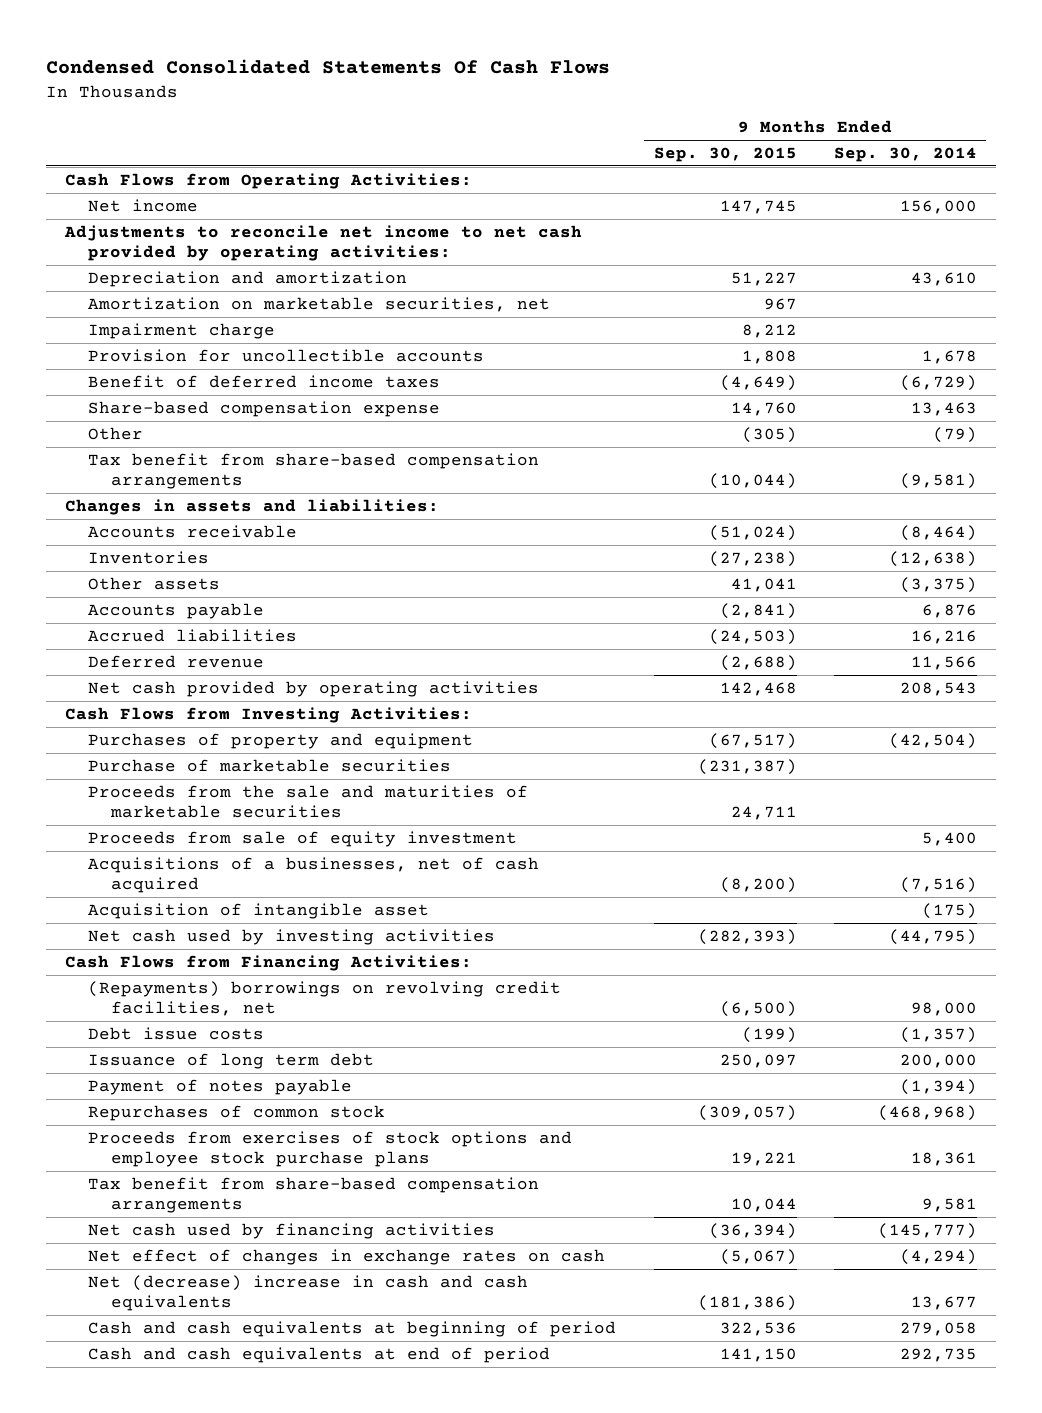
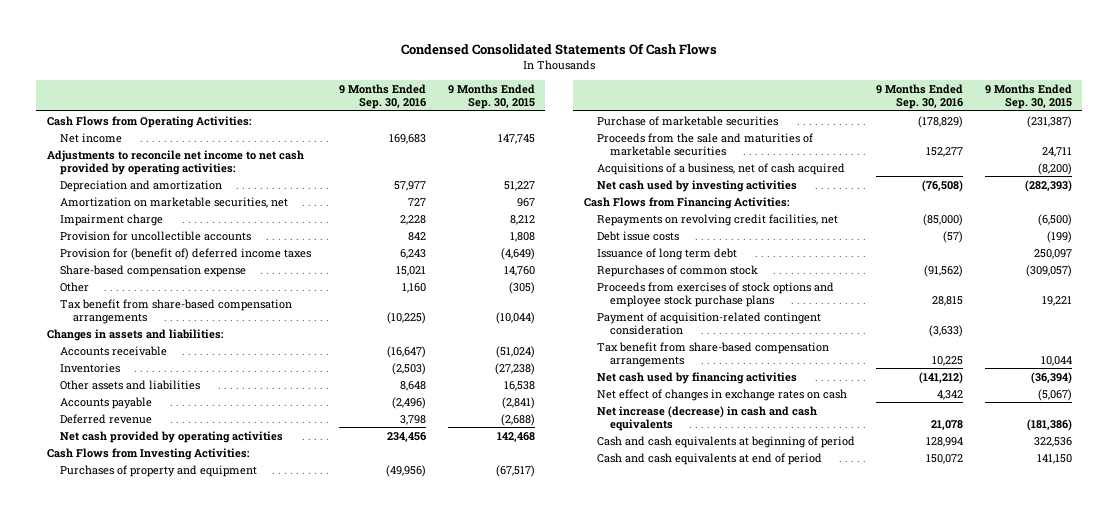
- | 9 Months Ended Sep. 30, 2015 | 9 Months Ended Sep. 30, 2014
+ | 9 Months Ended Sep. 30, 2016 | 9 Months Ended Sep. 30, 2015
- Benefit of deferred income taxes | (4,649) | (6,729)
+ Provision for (benefit of) deferred income taxes | 6,243 | (4,649)
- Other assets | 41,041 | (3,375)
+ Other assets and liabilities | 8,648 | 16,538
- Accrued liabilities | (24,503) | 16,216
- Proceeds from sale of equity investment | | 5,400
- Acquisitions of a businesses, net of cash acquired | (8,200) | (7,516)
- Acquisition of intangible asset | | (175)
+ Acquisitions of a business, net of cash acquired | | (8,200)
- (Repayments) borrowings on revolving credit facilities, net | (6,500) | 98,000
+ Repayments on revolving credit facilities, net | (85,000) | (6,500)
- Payment of notes payable | | (1,394)
+ Payment of acquisition-related contingent consideration | (3,633) |
- Net (decrease) increase in cash and cash equivalents | (181,386) | 13,677
+ Net increase (decrease) in cash and cash equivalents | 21,078 | (181,386)

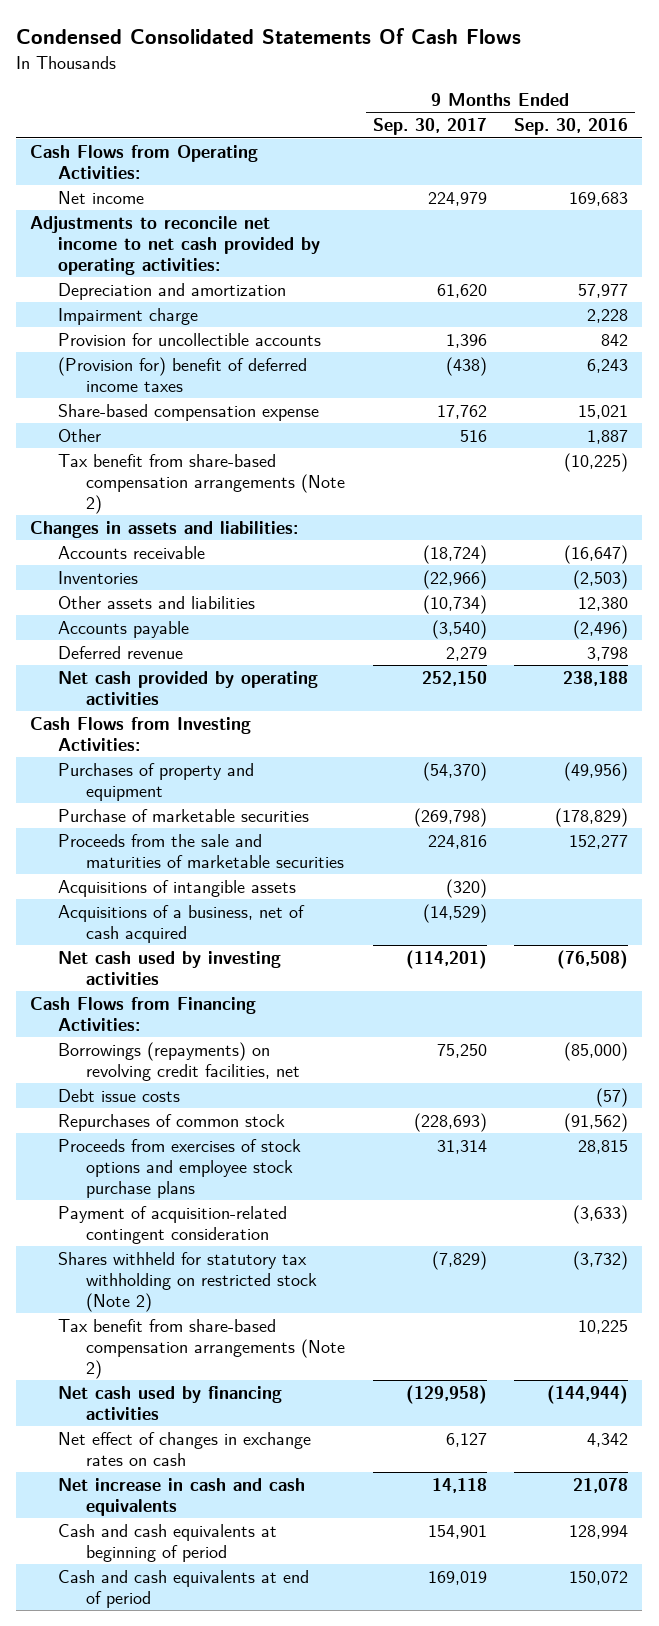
- | 9 Months Ended Sep. 30, 2016 | 9 Months Ended Sep. 30, 2015
+ | 9 Months Ended Sep. 30, 2017 | 9 Months Ended Sep. 30, 2016
- Amortization on marketable securities, net | 727 | 967
- Provision for (benefit of) deferred income taxes | 6,243 | (4,649)
+ (Provision for) benefit of deferred income taxes | (438) | 6,243
- Other | 1,160 | (305)
- Tax benefit from share-based compensation arrangements | (10,225) | (10,044)
+ Other | 516 | 1,887
+ Tax benefit from share-based compensation arrangements (Note 2) | | (10,225)
- Other assets and liabilities | 8,648 | 16,538
+ Other assets and liabilities | (10,734) | 12,380
- Net cash provided by operating activities | 234,456 | 142,468
+ Net cash provided by operating activities | 252,150 | 238,188
+ Acquisitions of intangible assets | (320) |
- Repayments on revolving credit facilities, net | (85,000) | (6,500)
+ Borrowings (repayments) on revolving credit facilities, net | 75,250 | (85,000)
- Issuance of long term debt | | 250,097
- Tax benefit from share-based compensation arrangements | 10,225 | 10,044
- Net cash used by financing activities | (141,212) | (36,394)
+ Shares withheld for statutory tax withholding on restricted stock (Note 2) | (7,829) | (3,732)
+ Tax benefit from share-based compensation arrangements (Note 2) | | 10,225
+ Net cash used by financing activities | (129,958) | (144,944)
- Net increase (decrease) in cash and cash equivalents | 21,078 | (181,386)
+ Net increase in cash and cash equivalents | 14,118 | 21,078

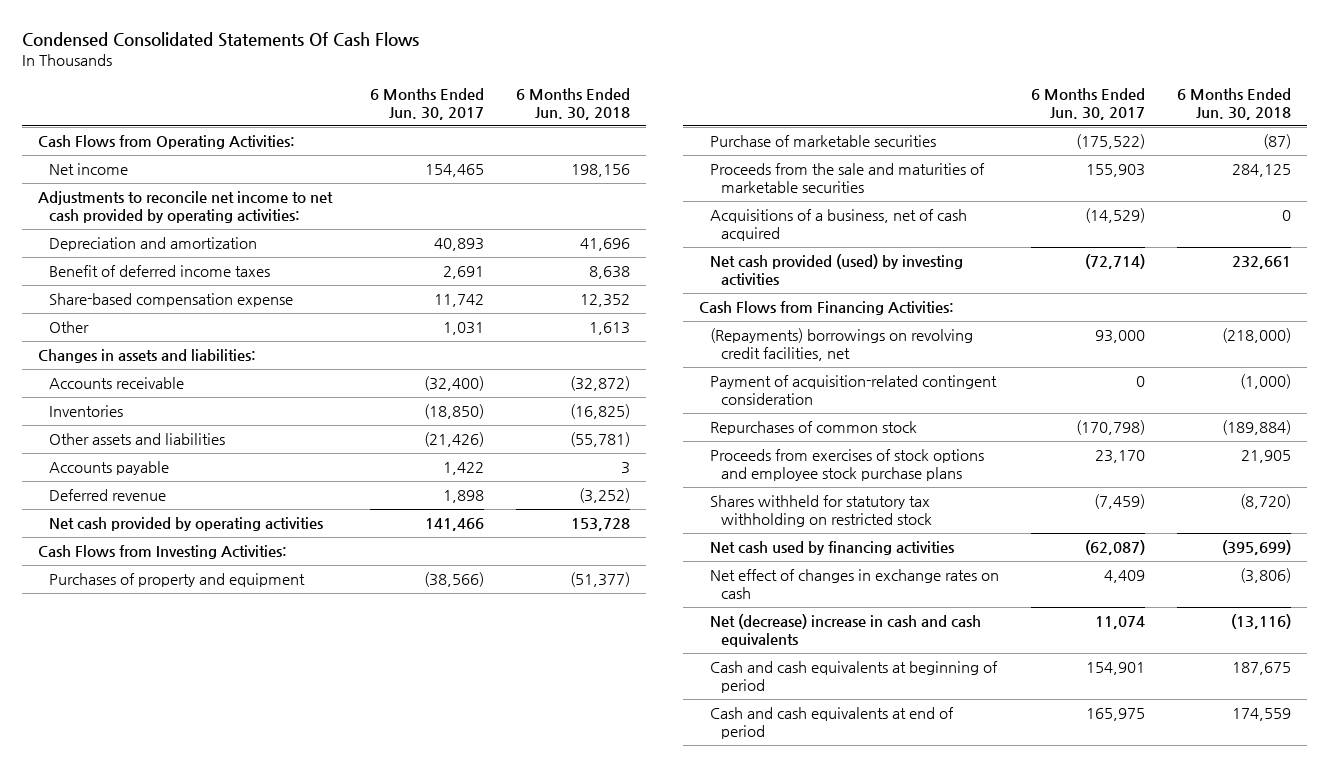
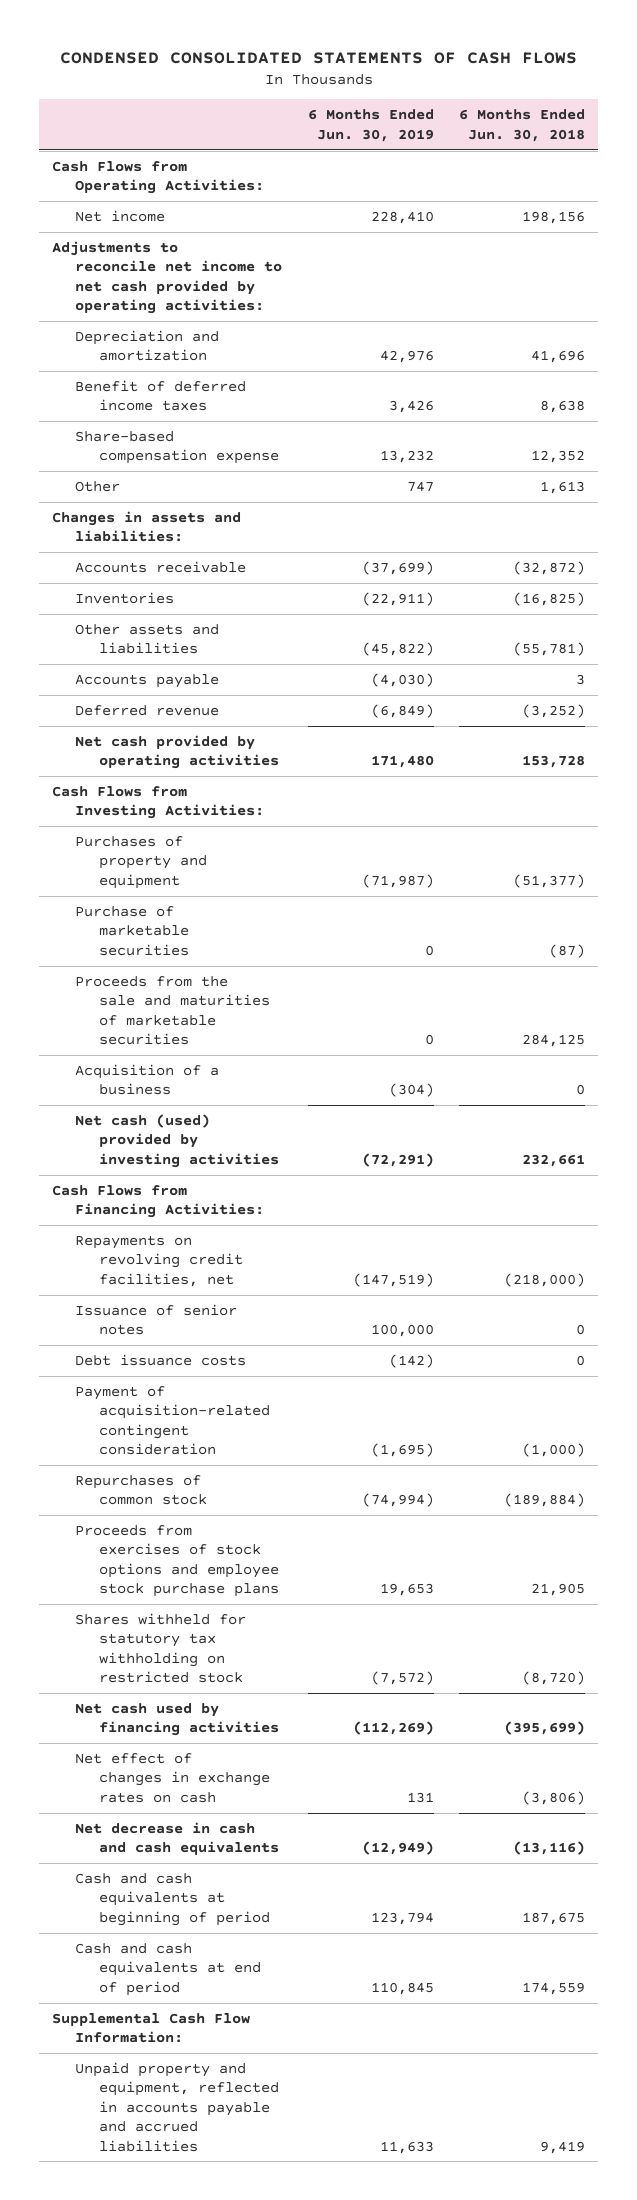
- Condensed Consolidated Statements Of Cash Flows
+ CONDENSED CONSOLIDATED STATEMENTS OF CASH FLOWS
- | 6 Months Ended Jun. 30, 2017 | 6 Months Ended Jun. 30, 2018
+ | 6 Months Ended Jun. 30, 2019 | 6 Months Ended Jun. 30, 2018
- Acquisitions of a business, net of cash acquired | (14,529) | 0
- Net cash provided (used) by investing activities | (72,714) | 232,661
+ Acquisition of a business | (304) | 0
+ Net cash (used) provided by investing activities | (72,291) | 232,661
- (Repayments) borrowings on revolving credit facilities, net | 93,000 | (218,000)
+ Repayments on revolving credit facilities, net | (147,519) | (218,000)
+ Issuance of senior notes | 100,000 | 0
+ Debt issuance costs | (142) | 0
- Net (decrease) increase in cash and cash equivalents | 11,074 | (13,116)
+ Net decrease in cash and cash equivalents | (12,949) | (13,116)
+ Supplemental Cash Flow Information:
+ Unpaid property and equipment, reflected in accounts payable and accrued liabilities | 11,633 | 9,419

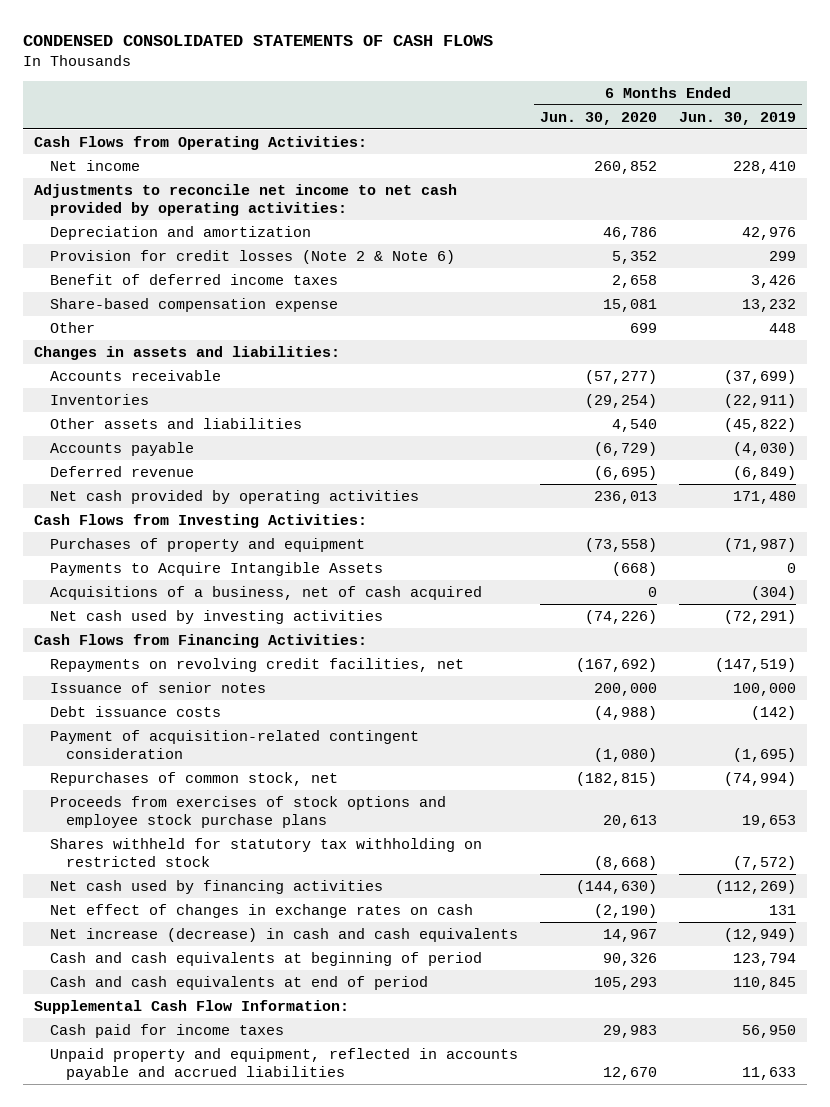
- | 6 Months Ended Jun. 30, 2019 | 6 Months Ended Jun. 30, 2018
+ | 6 Months Ended Jun. 30, 2020 | 6 Months Ended Jun. 30, 2019
+ Provision for credit losses (Note 2 & Note 6) | 5,352 | 299
- Other | 747 | 1,613
+ Other | 699 | 448
- Purchase of marketable securities | 0 | (87)
- Proceeds from the sale and maturities of marketable securities | 0 | 284,125
- Acquisition of a business | (304) | 0
- Net cash (used) provided by investing activities | (72,291) | 232,661
+ Payments to Acquire Intangible Assets | (668) | 0
+ Acquisitions of a business, net of cash acquired | 0 | (304)
+ Net cash used by investing activities | (74,226) | (72,291)
- Repurchases of common stock | (74,994) | (189,884)
+ Repurchases of common stock, net | (182,815) | (74,994)
- Net decrease in cash and cash equivalents | (12,949) | (13,116)
+ Net increase (decrease) in cash and cash equivalents | 14,967 | (12,949)
+ Cash paid for income taxes | 29,983 | 56,950

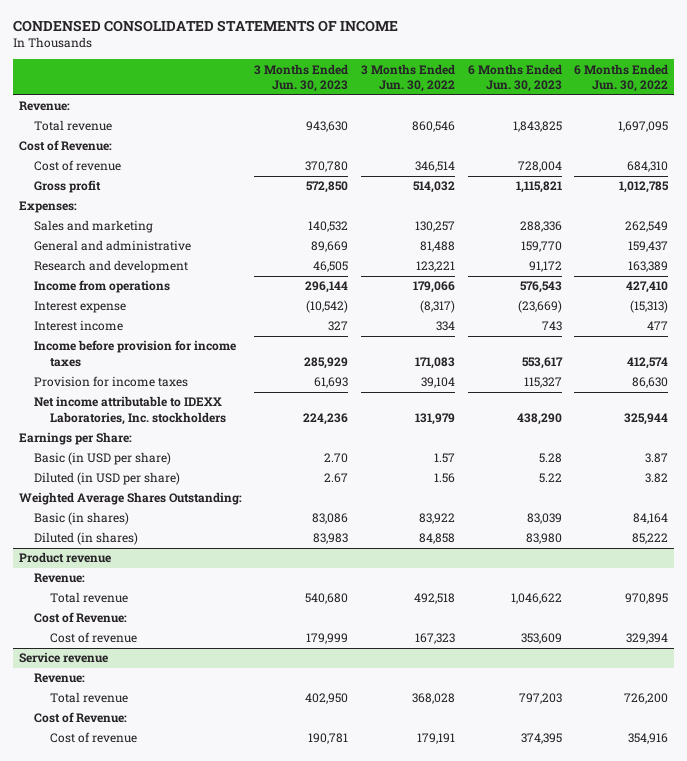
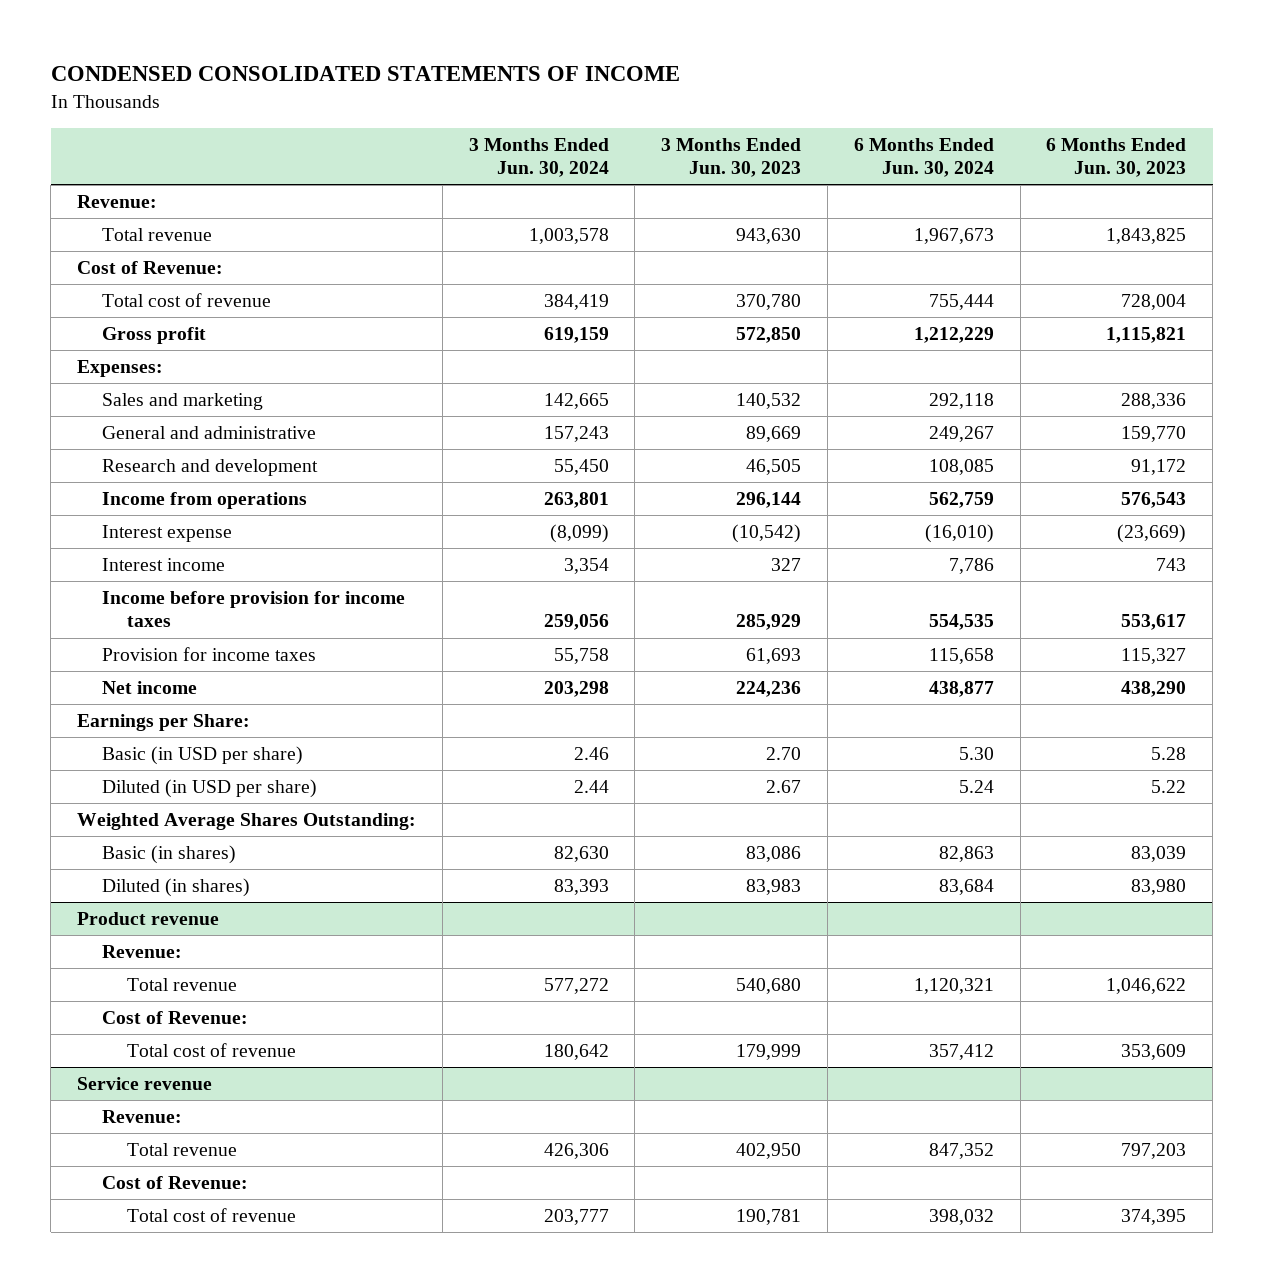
- | 3 Months Ended Jun. 30, 2023 | 3 Months Ended Jun. 30, 2022 | 6 Months Ended Jun. 30, 2023 | 6 Months Ended Jun. 30, 2022
+ | 3 Months Ended Jun. 30, 2024 | 3 Months Ended Jun. 30, 2023 | 6 Months Ended Jun. 30, 2024 | 6 Months Ended Jun. 30, 2023
- Cost of revenue | 370,780 | 346,514 | 728,004 | 684,310
+ Total cost of revenue | 384,419 | 370,780 | 755,444 | 728,004
- Net income attributable to IDEXX Laboratories, Inc. stockholders | 224,236 | 131,979 | 438,290 | 325,944
+ Net income | 203,298 | 224,236 | 438,877 | 438,290
@ Product revenue
- Cost of revenue | 179,999 | 167,323 | 353,609 | 329,394
+ Total cost of revenue | 180,642 | 179,999 | 357,412 | 353,609
@ Service revenue
- Cost of revenue | 190,781 | 179,191 | 374,395 | 354,916
+ Total cost of revenue | 203,777 | 190,781 | 398,032 | 374,395

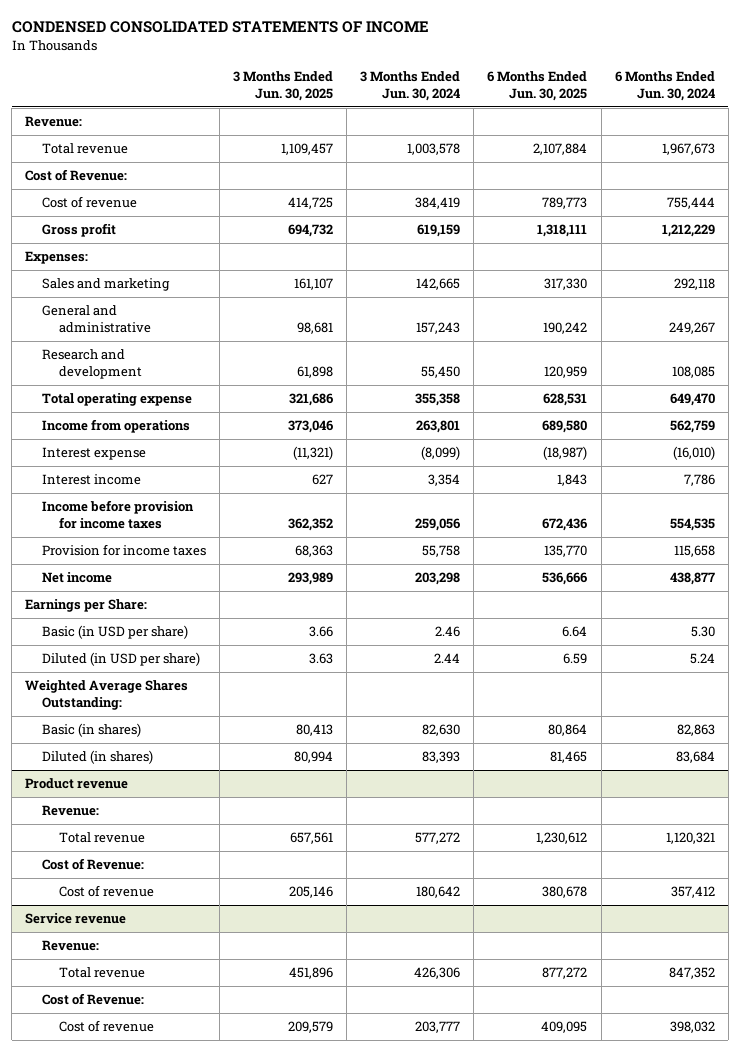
- | 3 Months Ended Jun. 30, 2024 | 3 Months Ended Jun. 30, 2023 | 6 Months Ended Jun. 30, 2024 | 6 Months Ended Jun. 30, 2023
+ | 3 Months Ended Jun. 30, 2025 | 3 Months Ended Jun. 30, 2024 | 6 Months Ended Jun. 30, 2025 | 6 Months Ended Jun. 30, 2024
- Total cost of revenue | 384,419 | 370,780 | 755,444 | 728,004
+ Cost of revenue | 414,725 | 384,419 | 789,773 | 755,444
+ Total operating expense | 321,686 | 355,358 | 628,531 | 649,470
@ Product revenue
- Total cost of revenue | 180,642 | 179,999 | 357,412 | 353,609
+ Cost of revenue | 205,146 | 180,642 | 380,678 | 357,412
@ Service revenue
- Total cost of revenue | 203,777 | 190,781 | 398,032 | 374,395
+ Cost of revenue | 209,579 | 203,777 | 409,095 | 398,032

